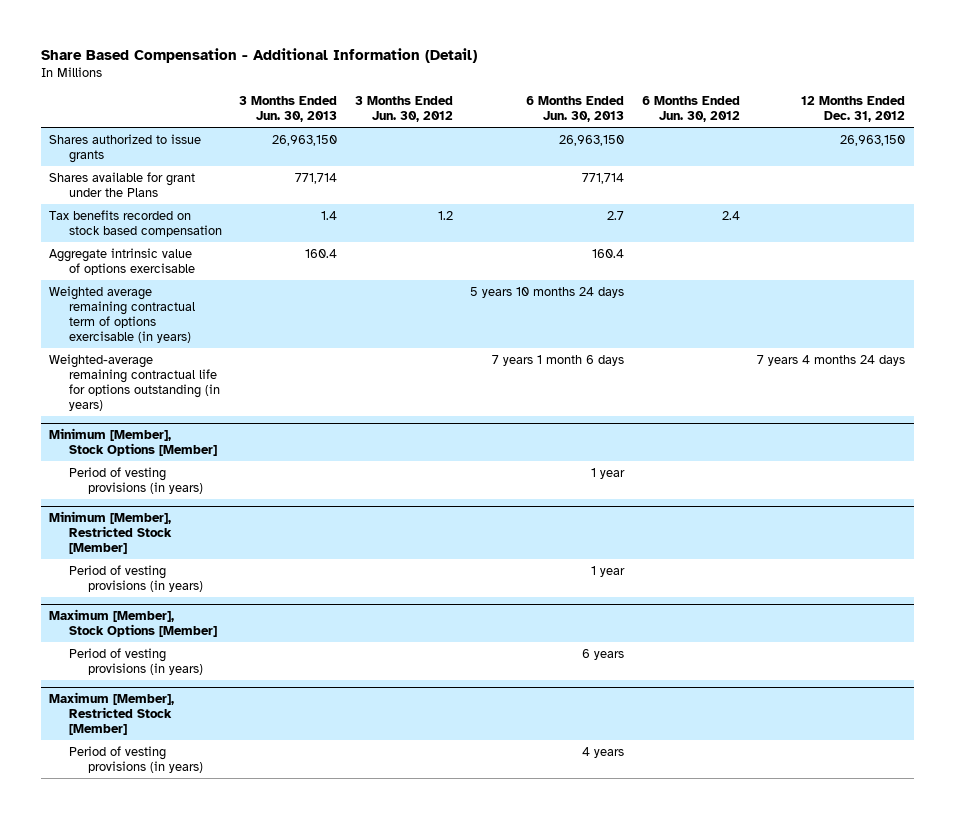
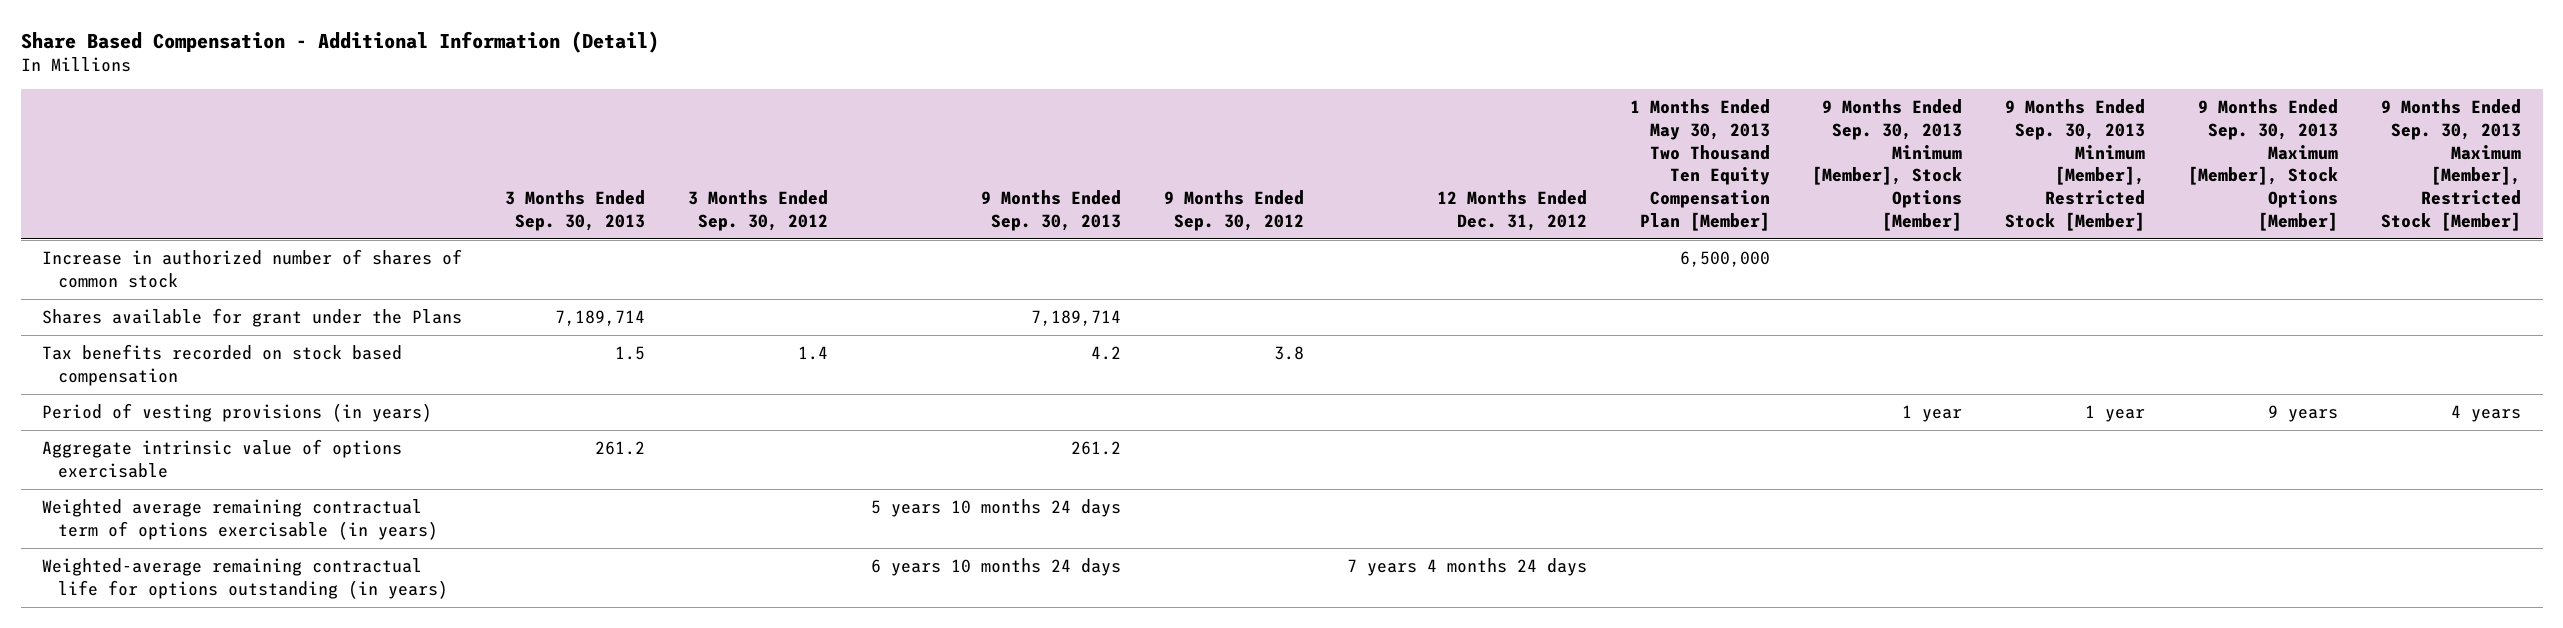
- | 3 Months Ended Jun. 30, 2013 | 3 Months Ended Jun. 30, 2012 | 6 Months Ended Jun. 30, 2013 | 6 Months Ended Jun. 30, 2012 | 12 Months Ended Dec. 31, 2012
+ | 3 Months Ended Sep. 30, 2013 | 3 Months Ended Sep. 30, 2012 | 9 Months Ended Sep. 30, 2013 | 9 Months Ended Sep. 30, 2012 | 12 Months Ended Dec. 31, 2012 | 1 Months Ended May 30, 2013 Two Thousand Ten Equity Compensation Plan [Member] | 9 Months Ended Sep. 30, 2013 Minimum [Member], Stock Options [Member] | 9 Months Ended Sep. 30, 2013 Minimum [Member], Restricted Stock [Member] | 9 Months Ended Sep. 30, 2013 Maximum [Member], Stock Options [Member] | 9 Months Ended Sep. 30, 2013 Maximum [Member], Restricted Stock [Member]
- Shares authorized to issue grants | 26,963,150 | | 26,963,150 | | 26,963,150
+ Increase in authorized number of shares of common stock | | | | | | 6,500,000 | | | |
+ Period of vesting provisions (in years) | | | | | | | 1 year | 1 year | 9 years | 4 years
- Minimum [Member], Stock Options [Member]
- Period of vesting provisions (in years) | | | 1 year | |
- Minimum [Member], Restricted Stock [Member]
- Period of vesting provisions (in years) | | | 1 year | |
- Maximum [Member], Stock Options [Member]
- Period of vesting provisions (in years) | | | 6 years | |
- Maximum [Member], Restricted Stock [Member]
- Period of vesting provisions (in years) | | | 4 years | |

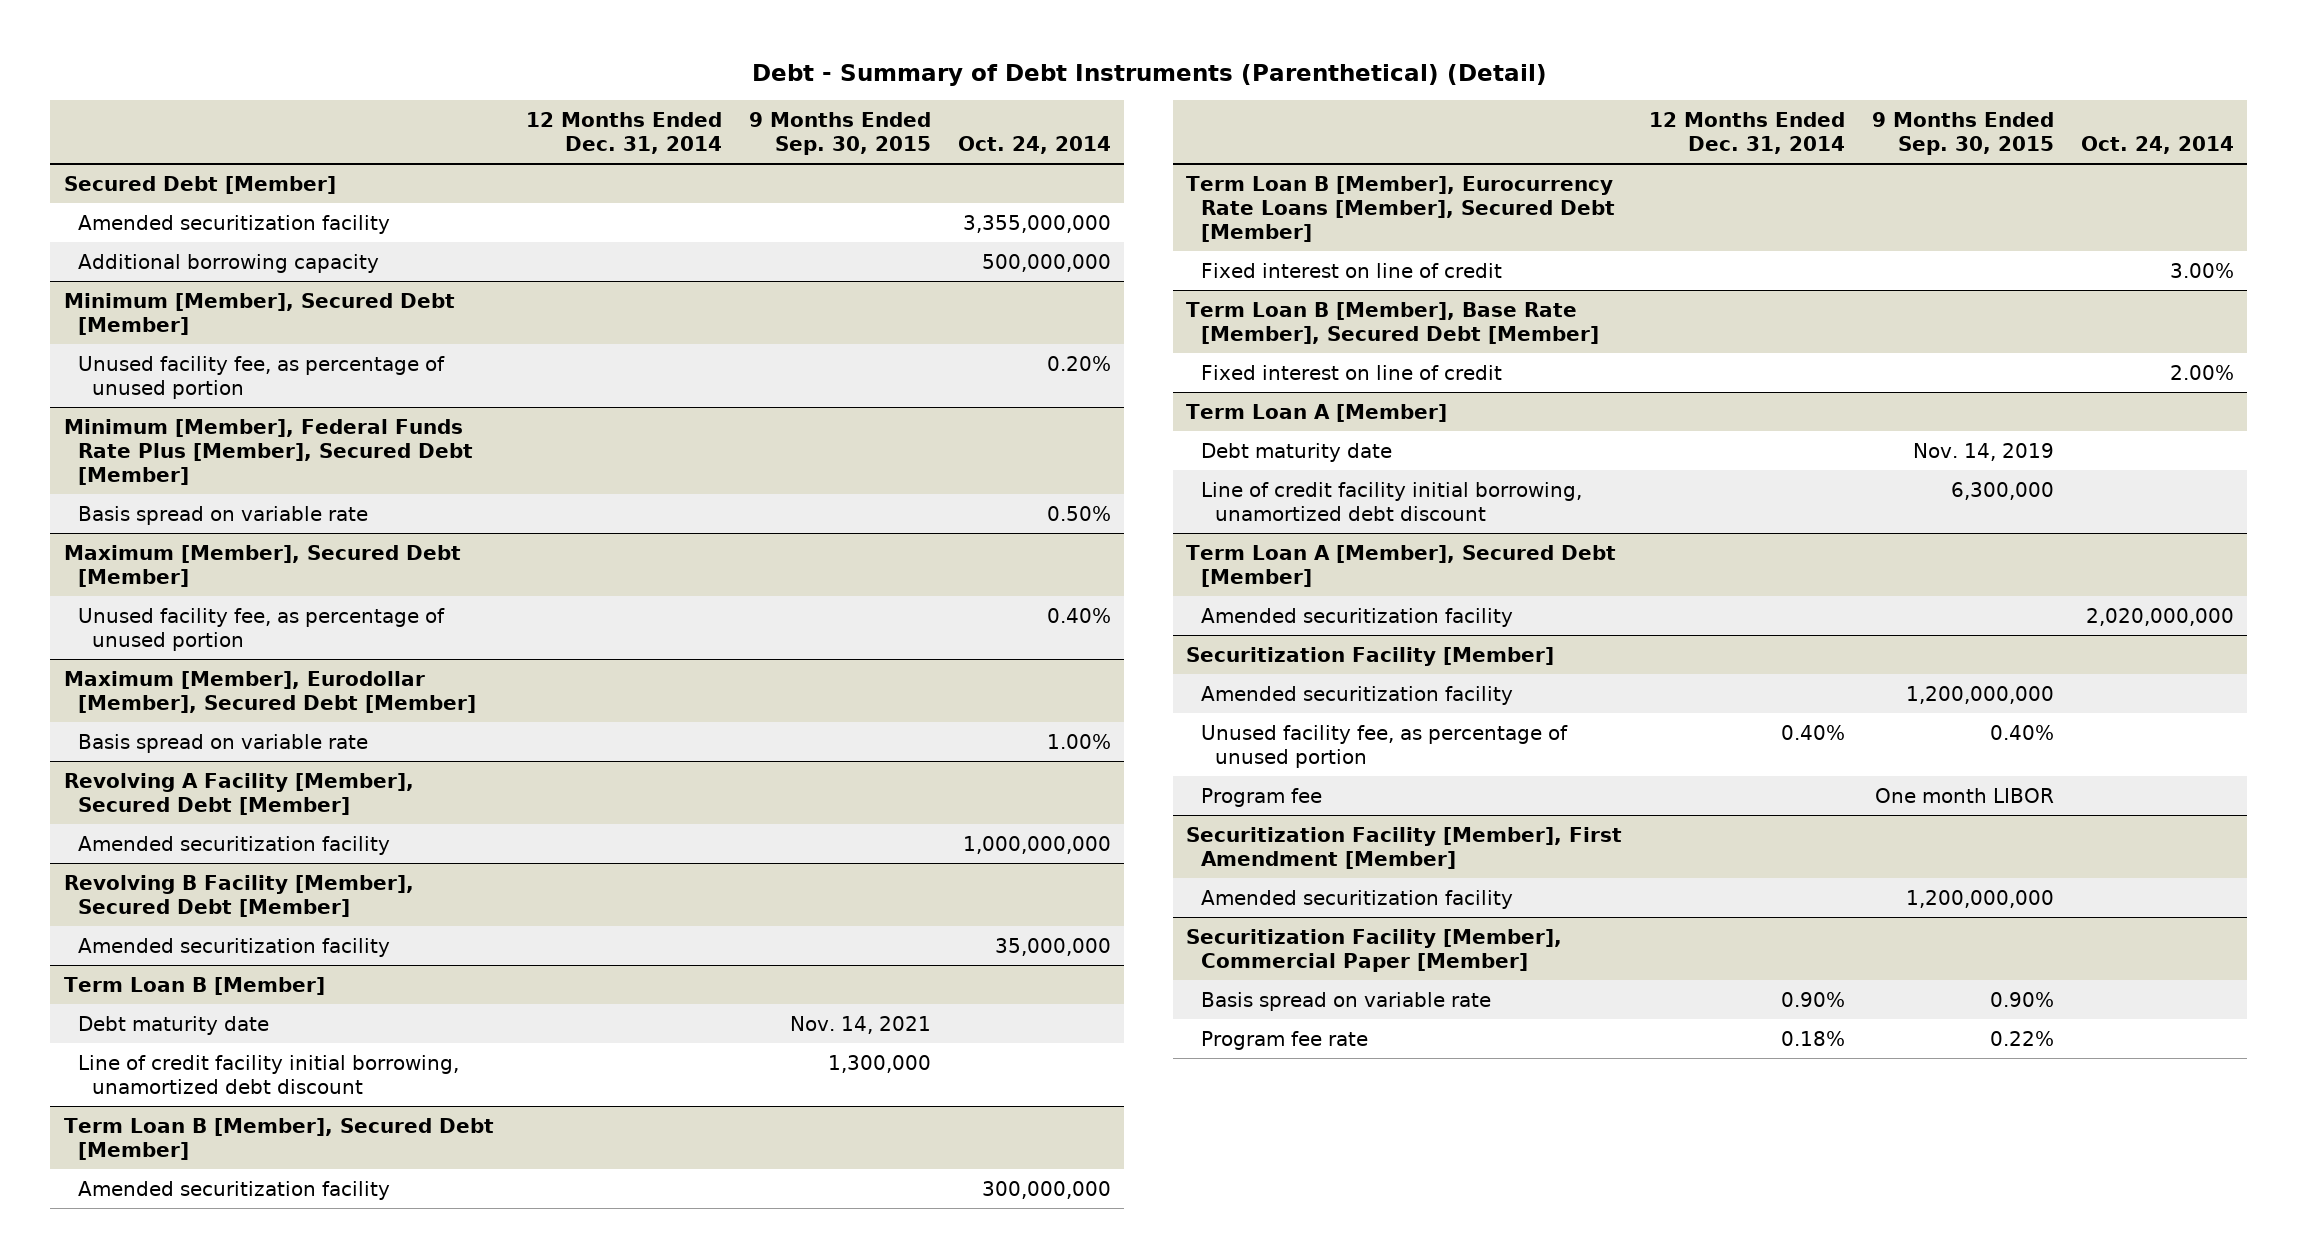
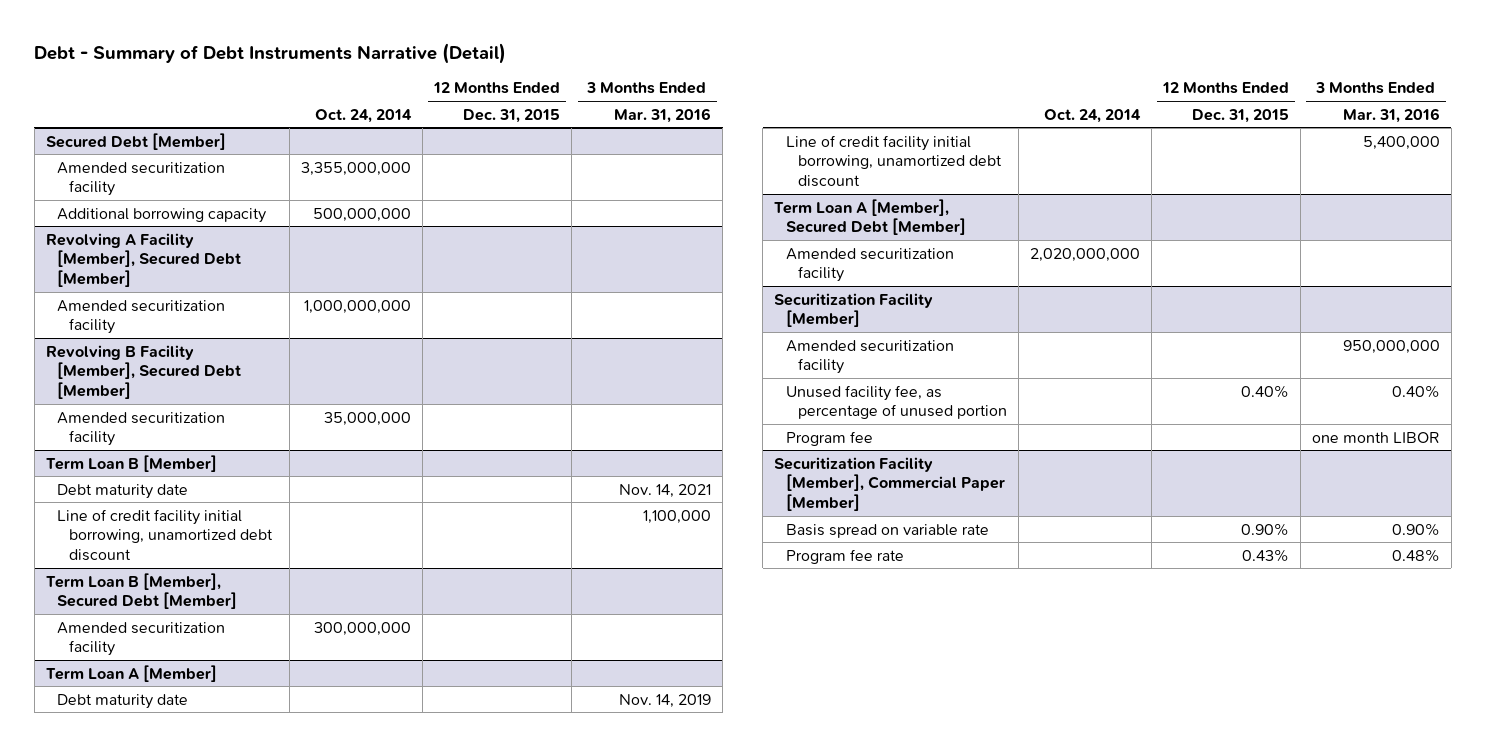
- Debt - Summary of Debt Instruments (Parenthetical) (Detail)
+ Debt - Summary of Debt Instruments Narrative (Detail)
- | 12 Months Ended Dec. 31, 2014 | 9 Months Ended Sep. 30, 2015 | Oct. 24, 2014
+ | Oct. 24, 2014 | 12 Months Ended Dec. 31, 2015 | 3 Months Ended Mar. 31, 2016
- Minimum [Member], Secured Debt [Member]
- Unused facility fee, as percentage of unused portion | | | 0.20%
- Minimum [Member], Federal Funds Rate Plus [Member], Secured Debt [Member]
- Basis spread on variable rate | | | 0.50%
- Maximum [Member], Secured Debt [Member]
- Unused facility fee, as percentage of unused portion | | | 0.40%
- Maximum [Member], Eurodollar [Member], Secured Debt [Member]
- Basis spread on variable rate | | | 1.00%
- Term Loan B [Member], Eurocurrency Rate Loans [Member], Secured Debt [Member]
- Fixed interest on line of credit | | | 3.00%
- Term Loan B [Member], Base Rate [Member], Secured Debt [Member]
- Fixed interest on line of credit | | | 2.00%
- Securitization Facility [Member], First Amendment [Member]
- Amended securitization facility | | 1,200,000,000 |

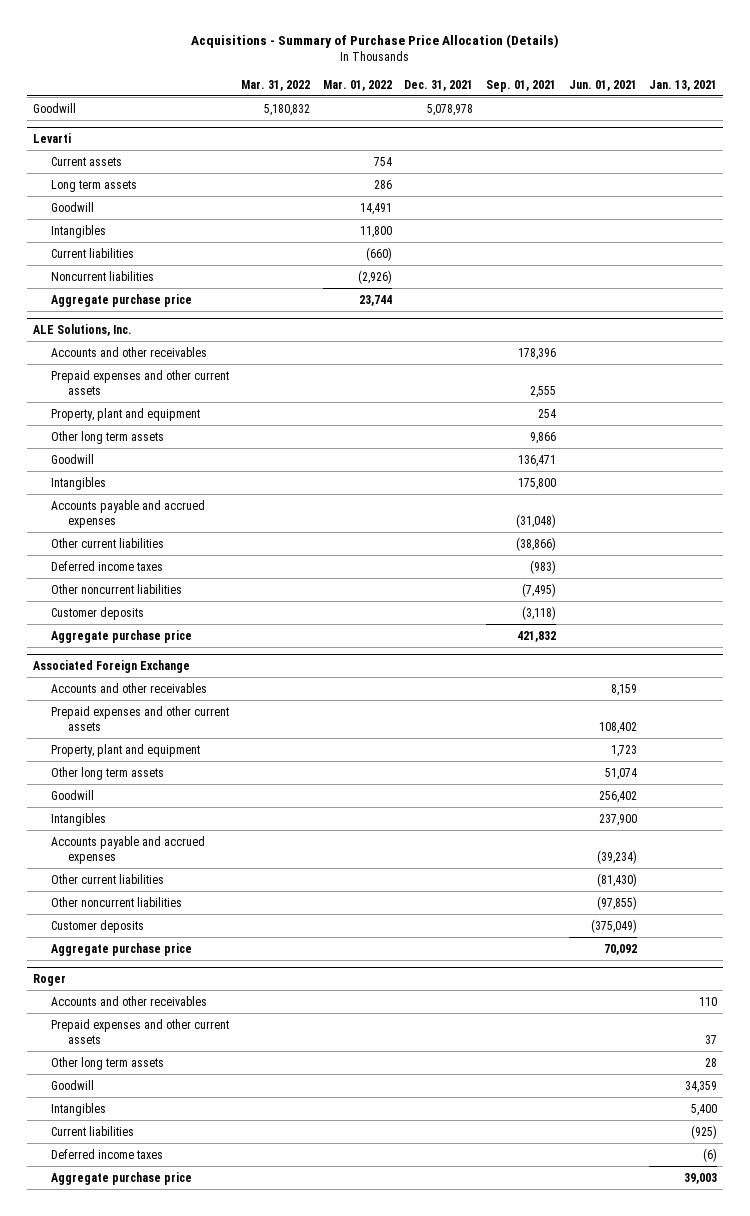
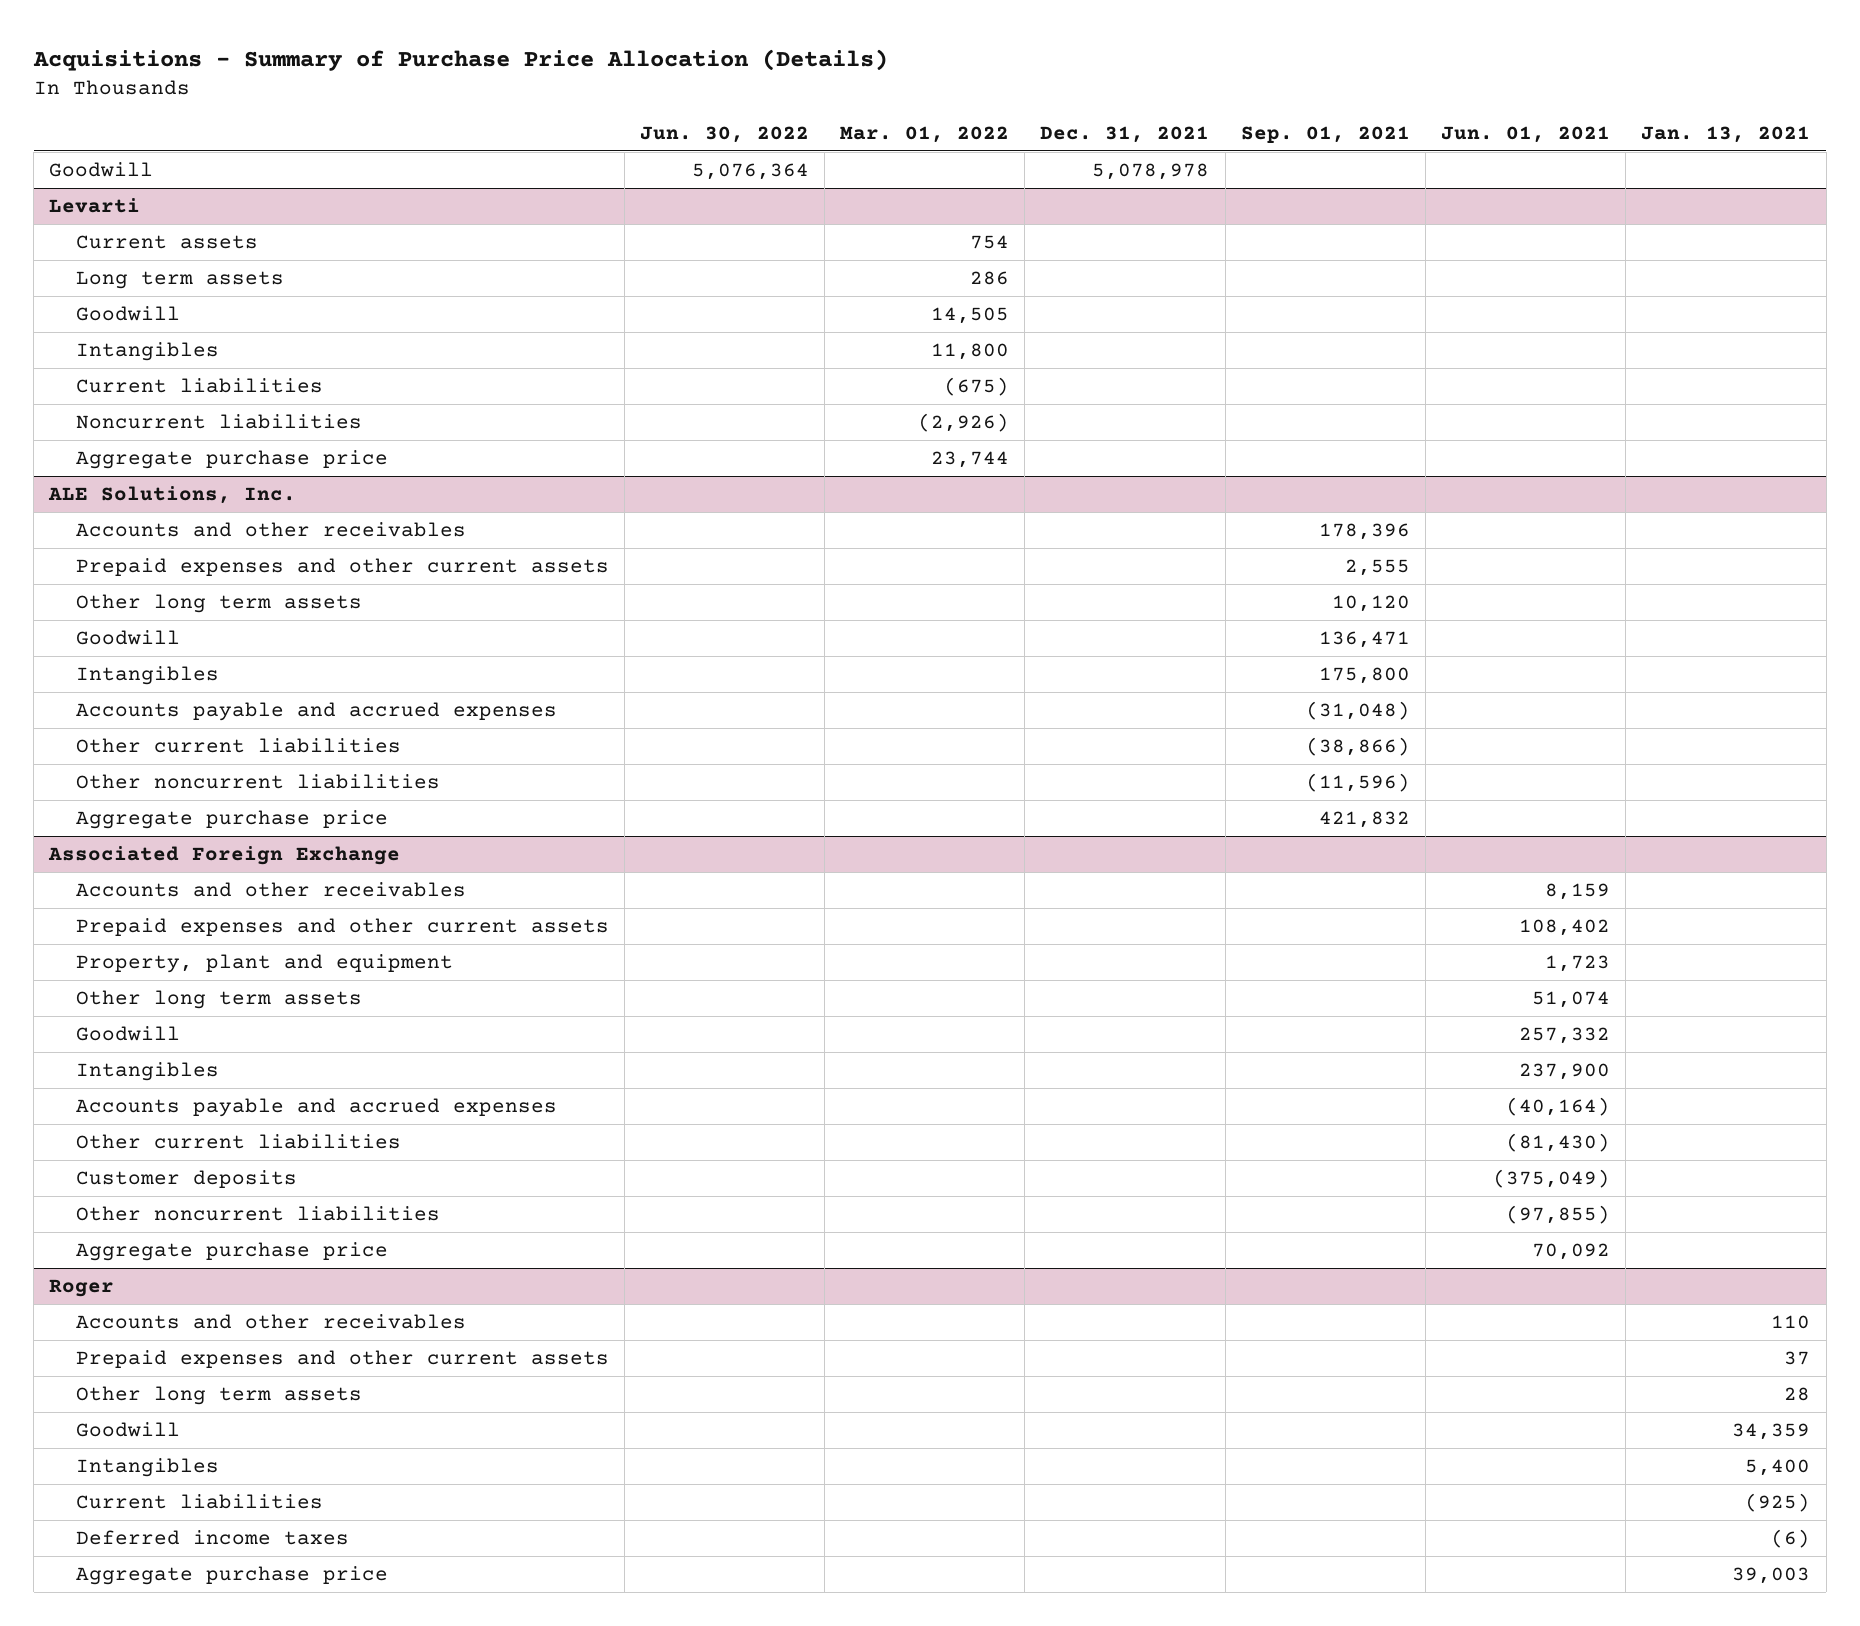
- | Mar. 31, 2022 | Mar. 01, 2022 | Dec. 31, 2021 | Sep. 01, 2021 | Jun. 01, 2021 | Jan. 13, 2021
+ | Jun. 30, 2022 | Mar. 01, 2022 | Dec. 31, 2021 | Sep. 01, 2021 | Jun. 01, 2021 | Jan. 13, 2021
@ Levarti
- Goodwill | | 14,491 | | | |
+ Goodwill | | 14,505 | | | |
- Current liabilities | | (660) | | | |
+ Current liabilities | | (675) | | | |
@ ALE Solutions, Inc.
- Property, plant and equipment | | | | 254 | |
- Other long term assets | | | | 9,866 | |
+ Other long term assets | | | | 10,120 | |
- Deferred income taxes | | | | (983) | |
- Other noncurrent liabilities | | | | (7,495) | |
- Customer deposits | | | | (3,118) | |
+ Other noncurrent liabilities | | | | (11,596) | |
@ Associated Foreign Exchange
- Goodwill | | | | | 256,402 |
+ Goodwill | | | | | 257,332 |
- Accounts payable and accrued expenses | | | | | (39,234) |
+ Accounts payable and accrued expenses | | | | | (40,164) |
moved down: Other noncurrent liabilities | | | | | (97,855) |

